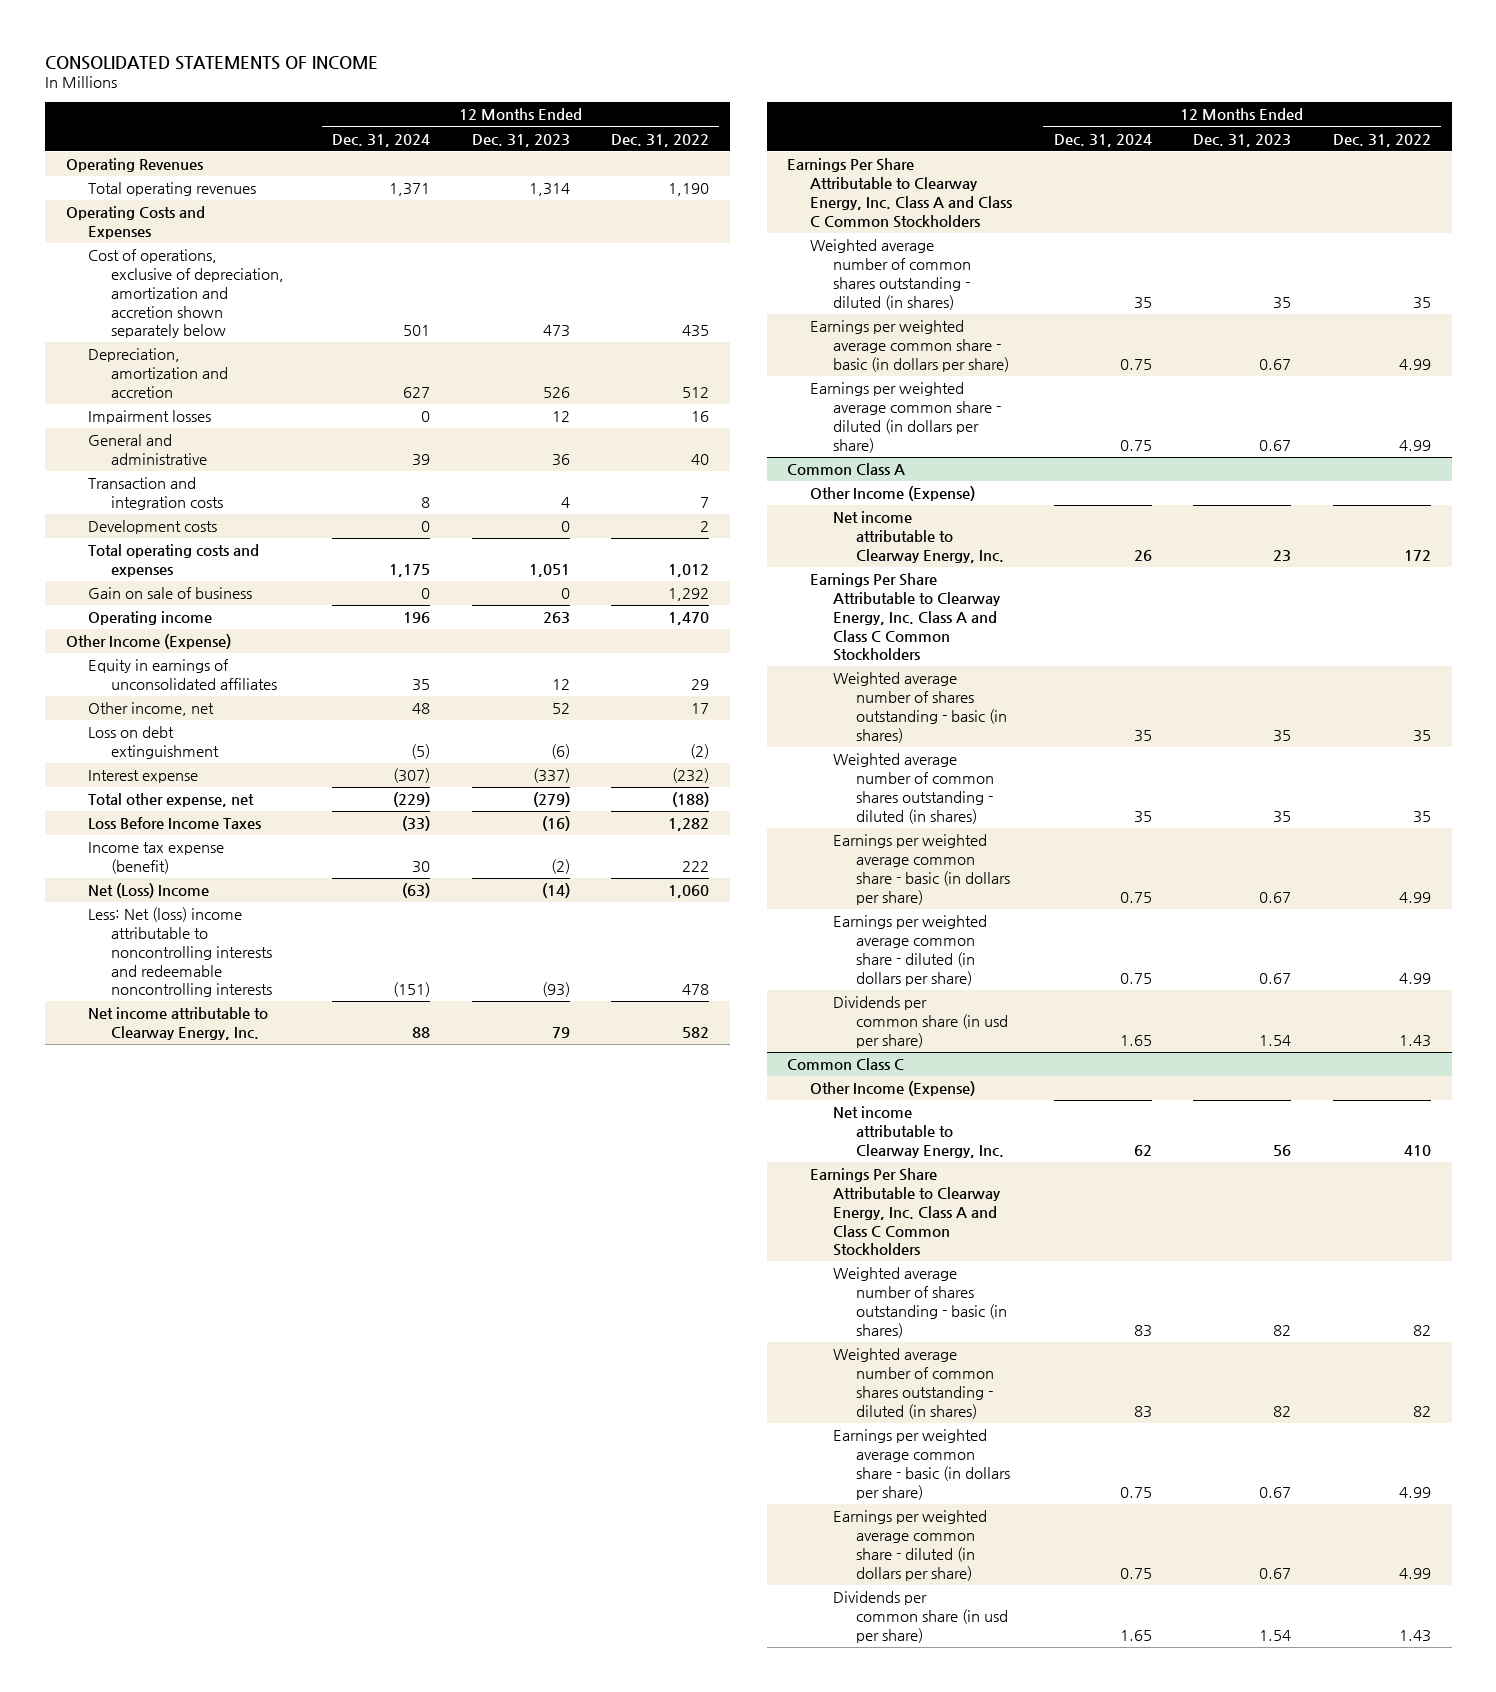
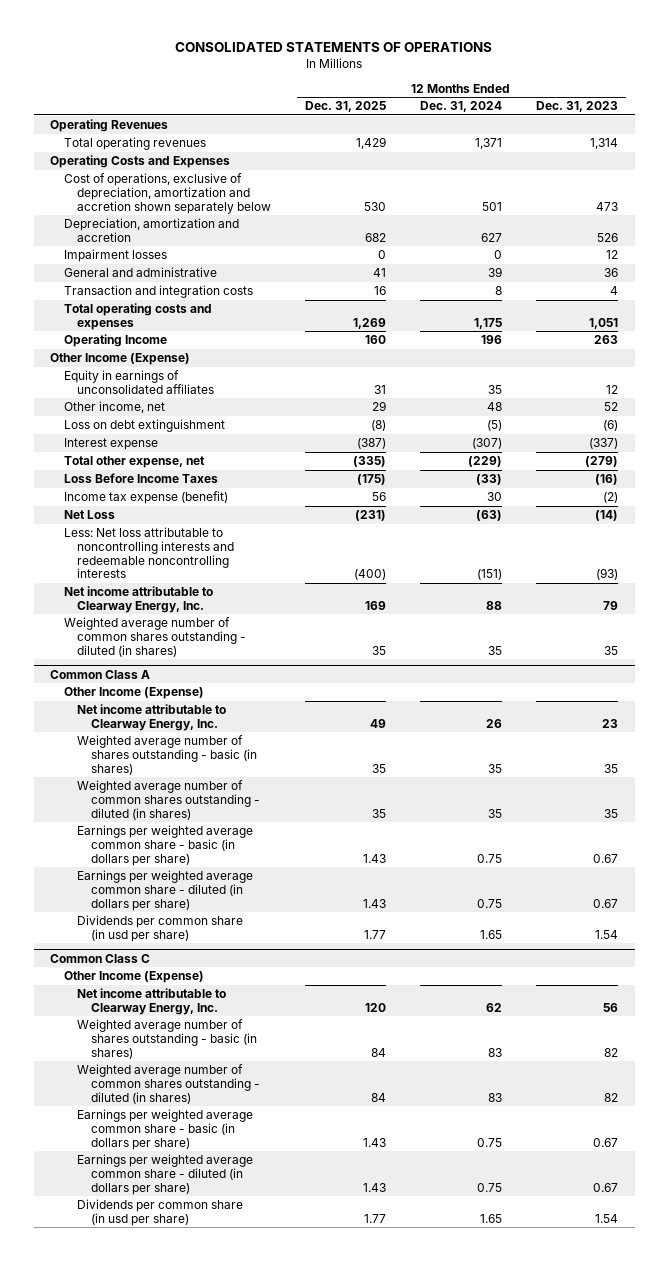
- CONSOLIDATED STATEMENTS OF INCOME
+ CONSOLIDATED STATEMENTS OF OPERATIONS
- | 12 Months Ended Dec. 31, 2024 | 12 Months Ended Dec. 31, 2023 | 12 Months Ended Dec. 31, 2022
+ | 12 Months Ended Dec. 31, 2025 | 12 Months Ended Dec. 31, 2024 | 12 Months Ended Dec. 31, 2023
- Development costs | 0 | 0 | 2
- Gain on sale of business | 0 | 0 | 1,292
- Operating income | 196 | 263 | 1,470
+ Operating Income | 160 | 196 | 263
- Net (Loss) Income | (63) | (14) | 1,060
- Less: Net (loss) income attributable to noncontrolling interests and redeemable noncontrolling interests | (151) | (93) | 478
+ Net Loss | (231) | (63) | (14)
+ Less: Net loss attributable to noncontrolling interests and redeemable noncontrolling interests | (400) | (151) | (93)
- Earnings Per Share Attributable to Clearway Energy, Inc. Class A and Class C Common Stockholders
- Earnings per weighted average common share - basic (in dollars per share) | 0.75 | 0.67 | 4.99
- Earnings per weighted average common share - diluted (in dollars per share) | 0.75 | 0.67 | 4.99
@ Common Class A
- Earnings Per Share Attributable to Clearway Energy, Inc. Class A and Class C Common Stockholders
@ Common Class C
- Earnings Per Share Attributable to Clearway Energy, Inc. Class A and Class C Common Stockholders

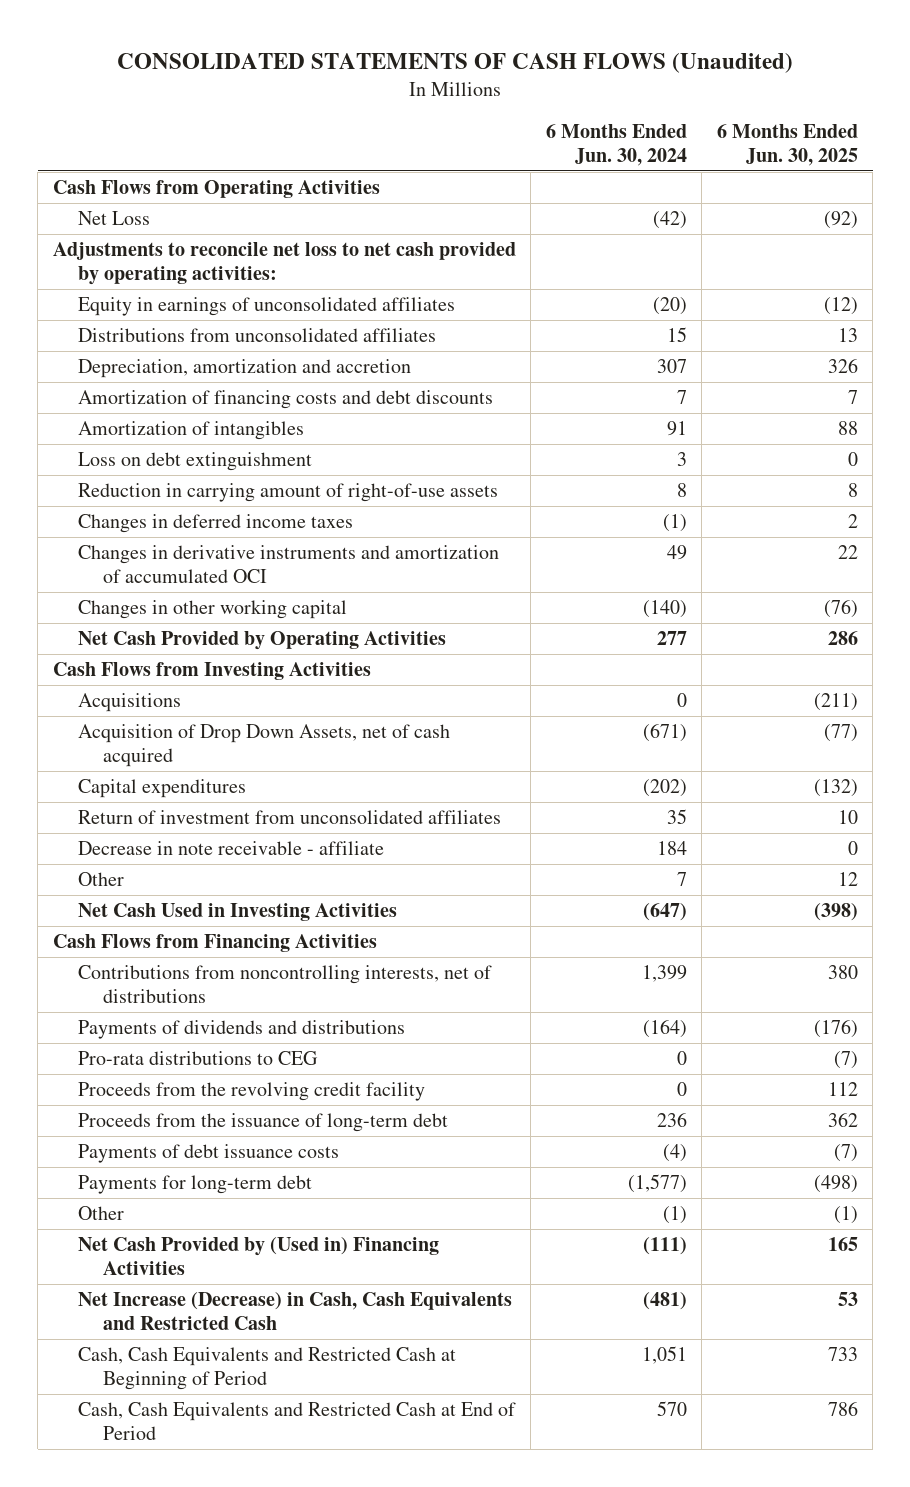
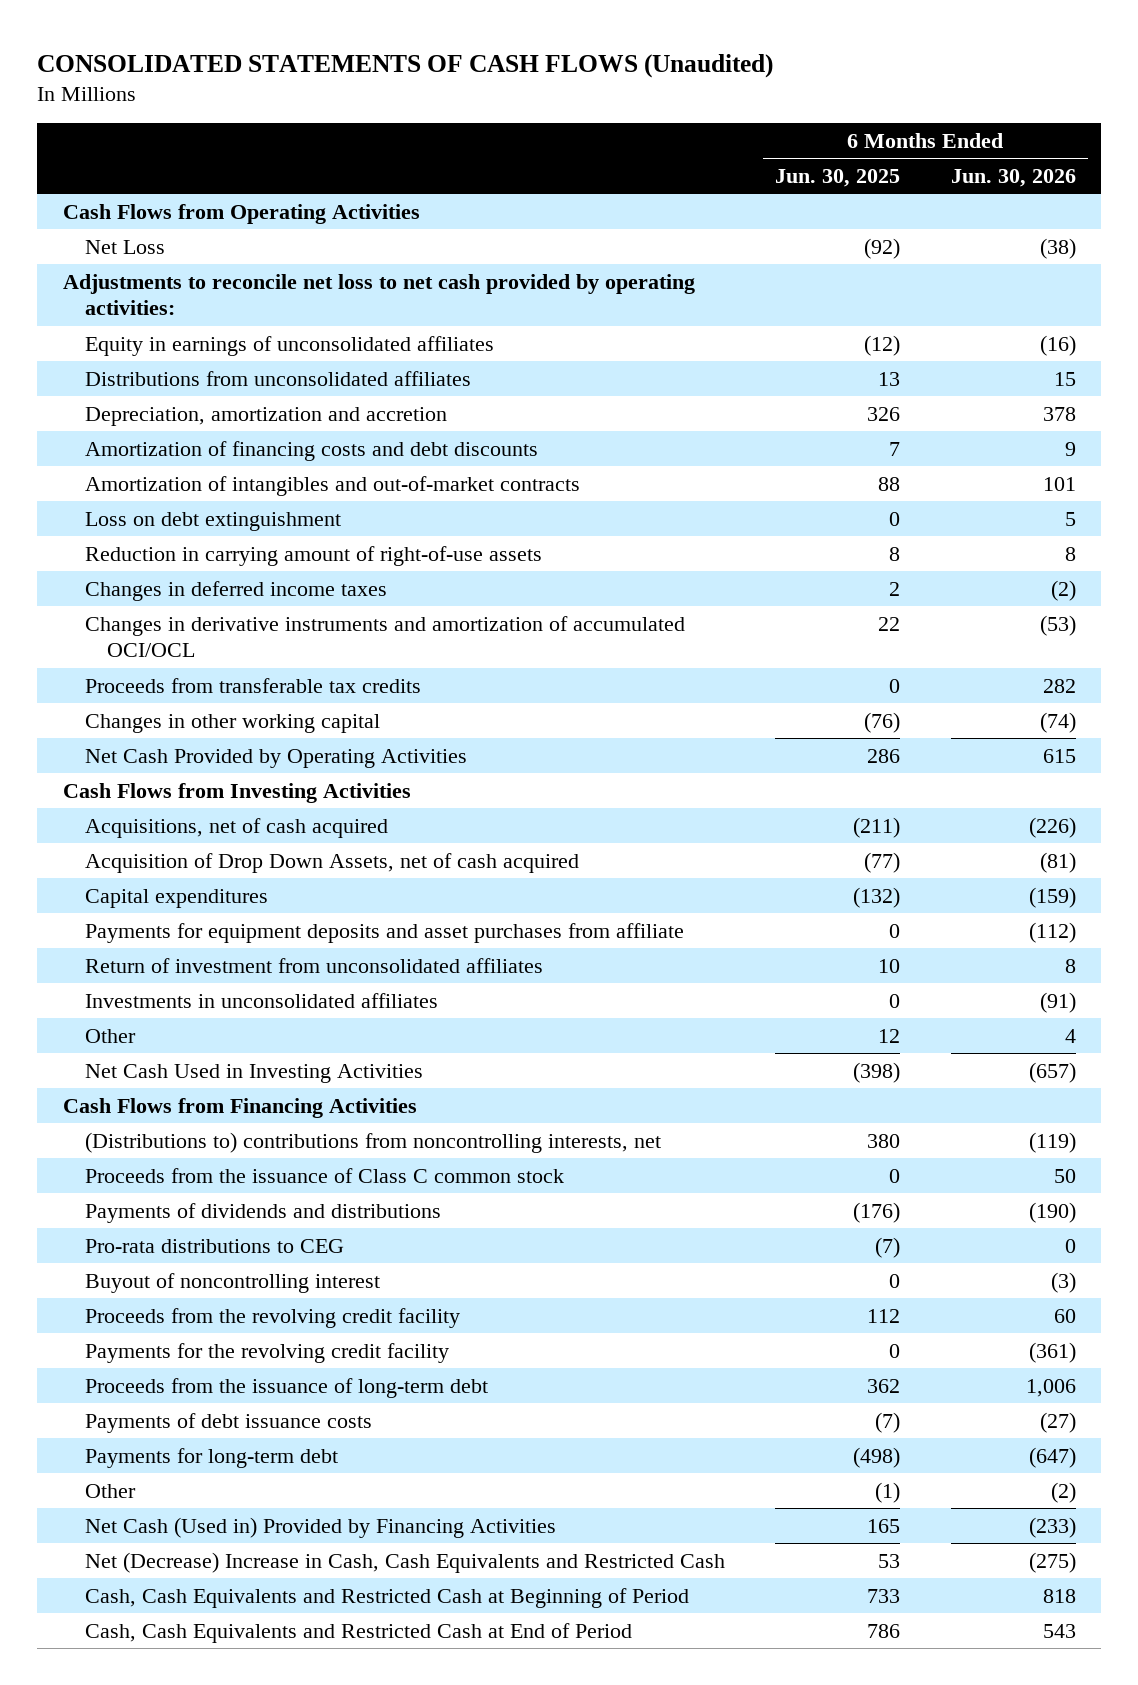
- | 6 Months Ended Jun. 30, 2024 | 6 Months Ended Jun. 30, 2025
+ | 6 Months Ended Jun. 30, 2025 | 6 Months Ended Jun. 30, 2026
- Amortization of intangibles | 91 | 88
+ Amortization of intangibles and out-of-market contracts | 88 | 101
- Changes in derivative instruments and amortization of accumulated OCI | 49 | 22
+ Changes in derivative instruments and amortization of accumulated OCI/OCL | 22 | (53)
+ Proceeds from transferable tax credits | 0 | 282
- Acquisitions | 0 | (211)
+ Acquisitions, net of cash acquired | (211) | (226)
+ Payments for equipment deposits and asset purchases from affiliate | 0 | (112)
- Decrease in note receivable - affiliate | 184 | 0
+ Investments in unconsolidated affiliates | 0 | (91)
- Contributions from noncontrolling interests, net of distributions | 1,399 | 380
+ (Distributions to) contributions from noncontrolling interests, net | 380 | (119)
+ Proceeds from the issuance of Class C common stock | 0 | 50
+ Buyout of noncontrolling interest | 0 | (3)
+ Payments for the revolving credit facility | 0 | (361)
- Net Cash Provided by (Used in) Financing Activities | (111) | 165
- Net Increase (Decrease) in Cash, Cash Equivalents and Restricted Cash | (481) | 53
+ Net Cash (Used in) Provided by Financing Activities | 165 | (233)
+ Net (Decrease) Increase in Cash, Cash Equivalents and Restricted Cash | 53 | (275)

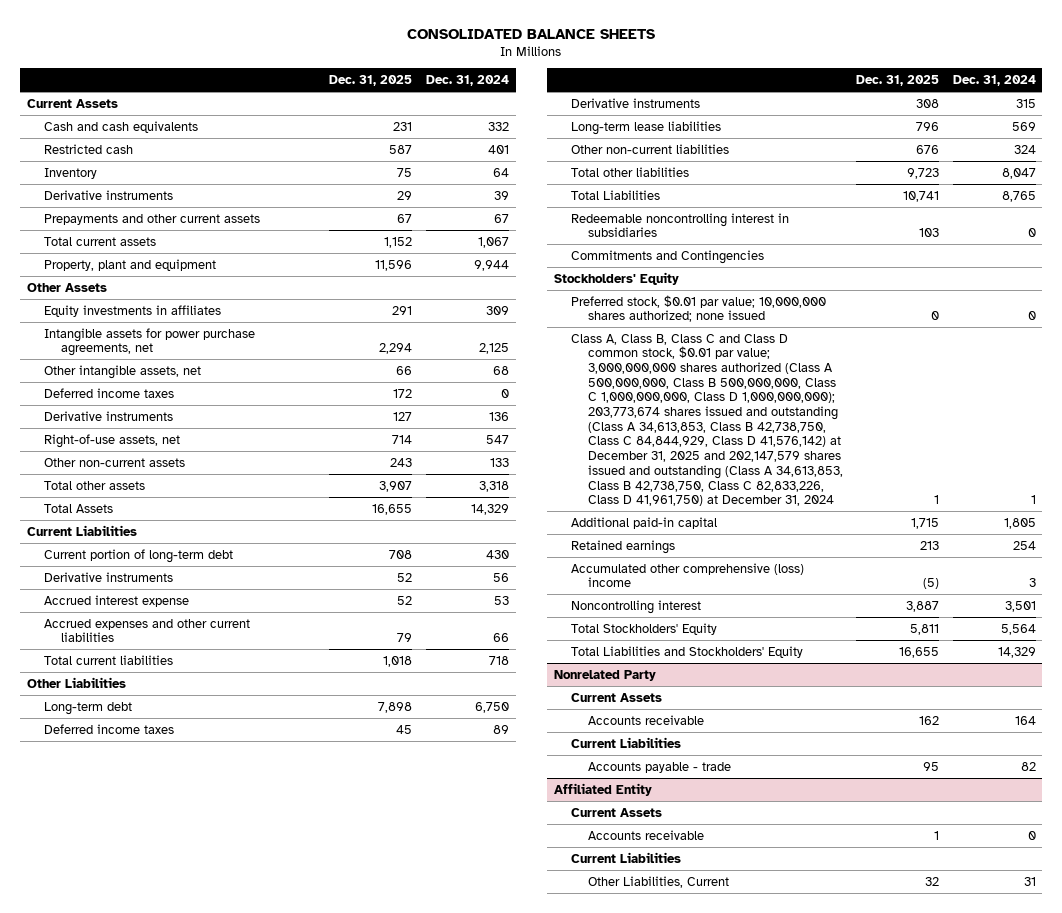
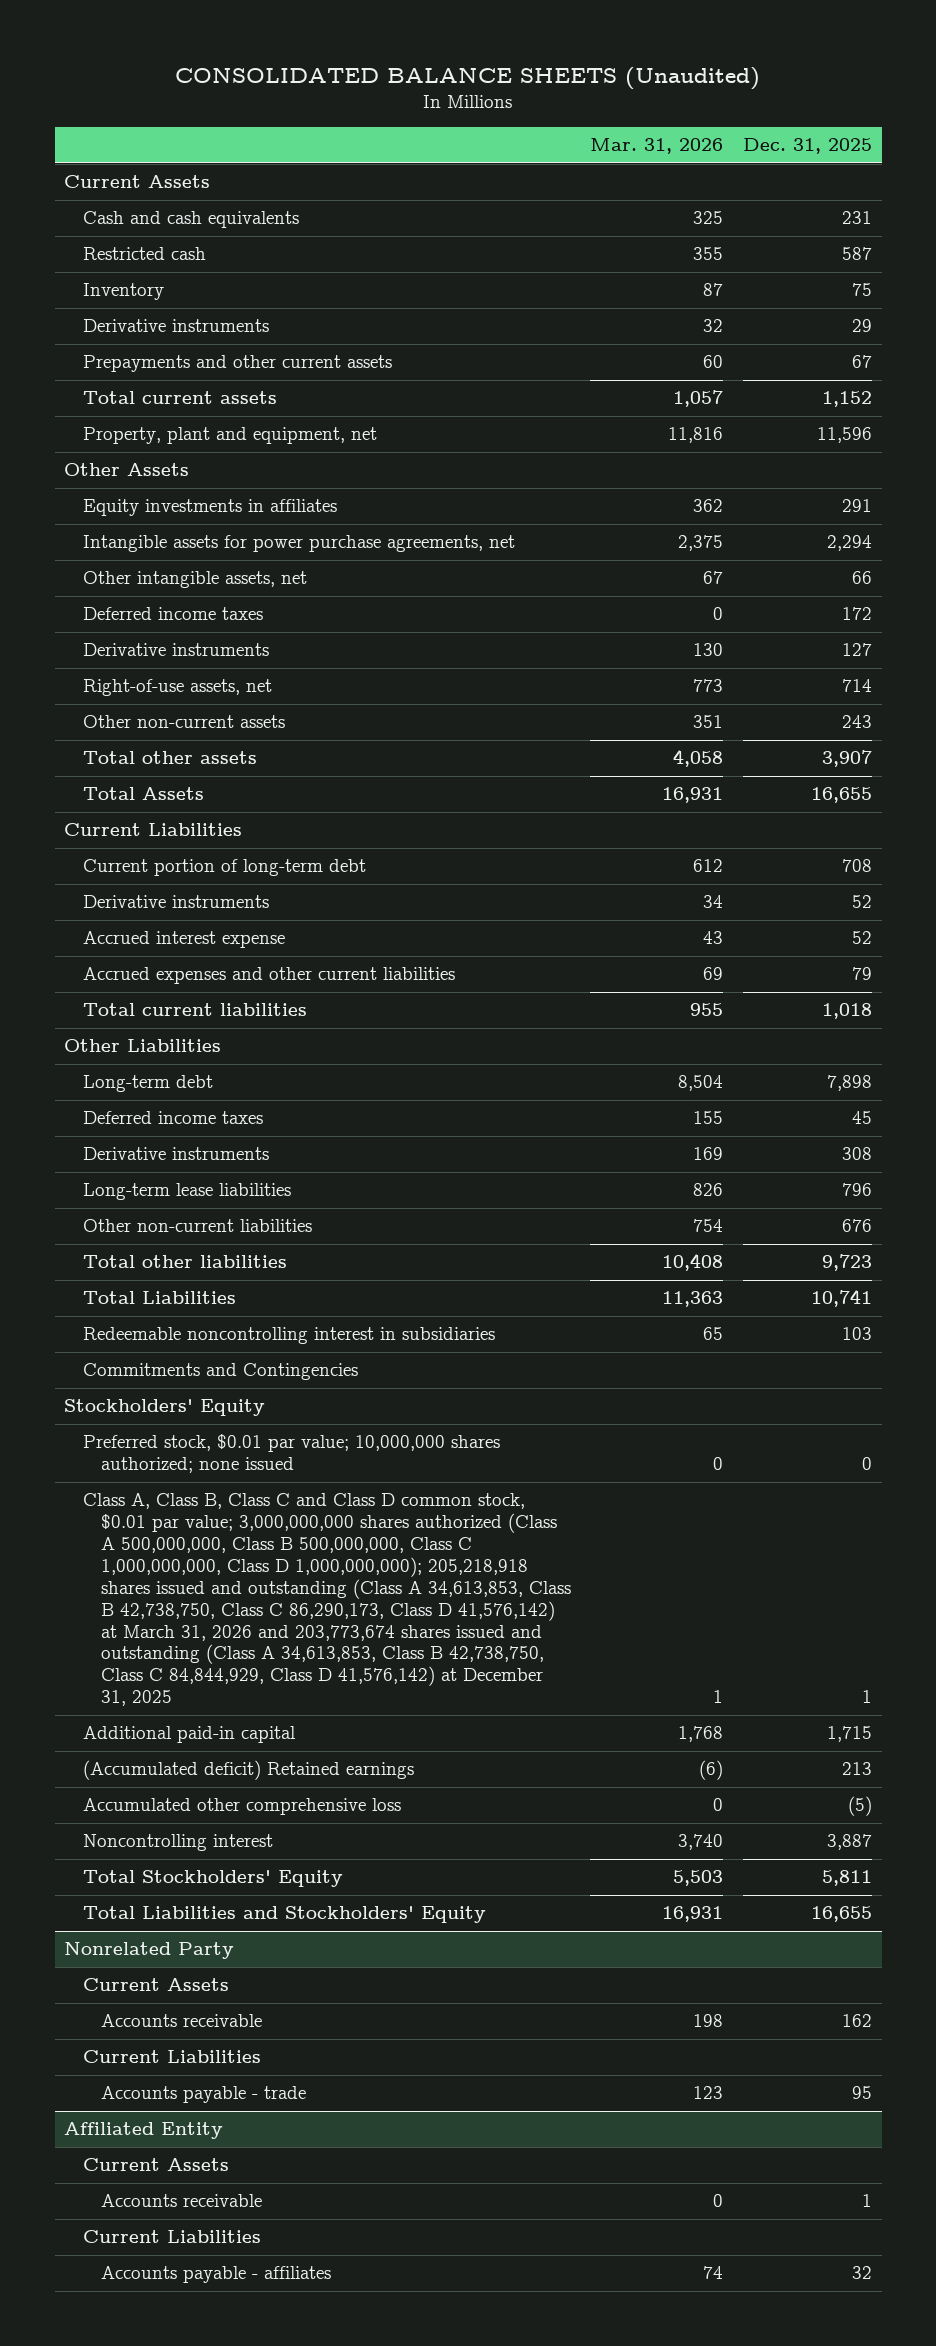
- CONSOLIDATED BALANCE SHEETS
+ CONSOLIDATED BALANCE SHEETS (Unaudited)
- | Dec. 31, 2025 | Dec. 31, 2024
+ | Mar. 31, 2026 | Dec. 31, 2025
- Property, plant and equipment | 11,596 | 9,944
+ Property, plant and equipment, net | 11,816 | 11,596
- Class A, Class B, Class C and Class D common stock, $0.01 par value; 3,000,000,000 shares authorized (Class A 500,000,000, Class B 500,000,000, Class C 1,000,000,000, Class D 1,000,000,000); 203,773,674 shares issued and outstanding (Class A 34,613,853, Class B 42,738,750, Class C 84,844,929, Class D 41,576,142) at December 31, 2025 and 202,147,579 shares issued and outstanding (Class A 34,613,853, Class B 42,738,750, Class C 82,833,226, Class D 41,961,750) at December 31, 2024 | 1 | 1
+ Class A, Class B, Class C and Class D common stock, $0.01 par value; 3,000,000,000 shares authorized (Class A 500,000,000, Class B 500,000,000, Class C 1,000,000,000, Class D 1,000,000,000); 205,218,918 shares issued and outstanding (Class A 34,613,853, Class B 42,738,750, Class C 86,290,173, Class D 41,576,142) at March 31, 2026 and 203,773,674 shares issued and outstanding (Class A 34,613,853, Class B 42,738,750, Class C 84,844,929, Class D 41,576,142) at December 31, 2025 | 1 | 1
- Retained earnings | 213 | 254
- Accumulated other comprehensive (loss) income | (5) | 3
+ (Accumulated deficit) Retained earnings | (6) | 213
+ Accumulated other comprehensive loss | 0 | (5)
@ Affiliated Entity
- Other Liabilities, Current | 32 | 31
+ Accounts payable - affiliates | 74 | 32

